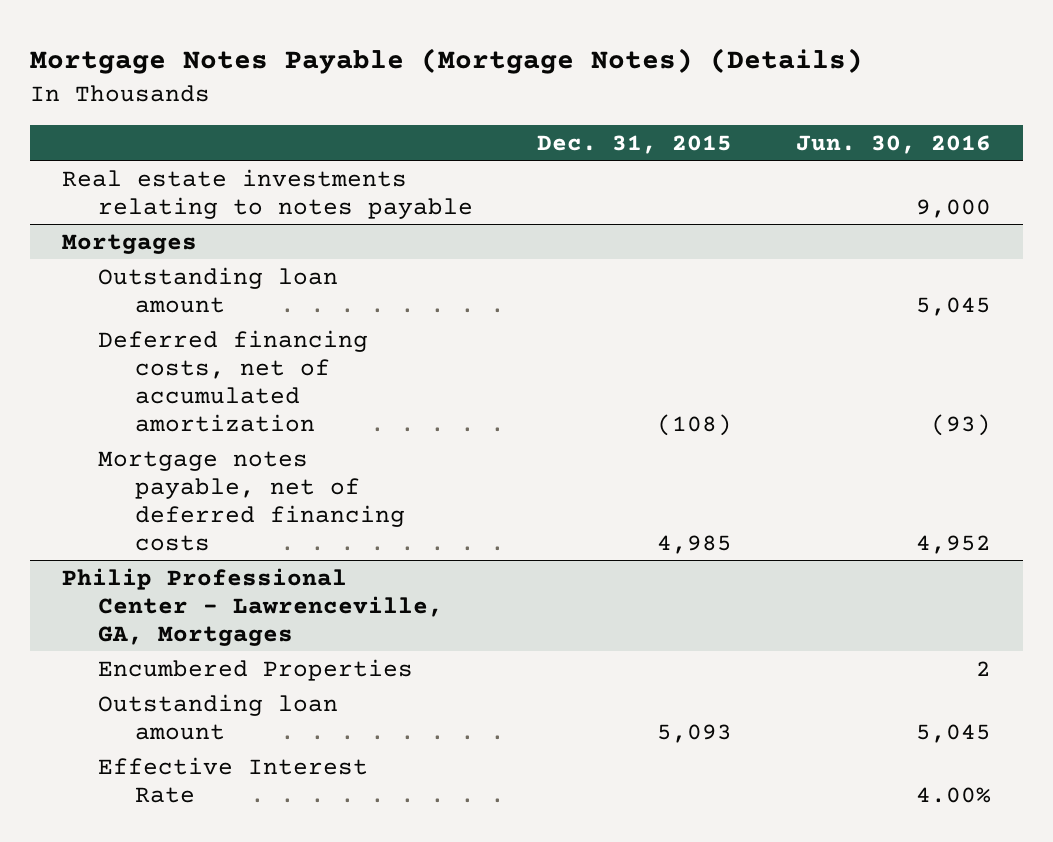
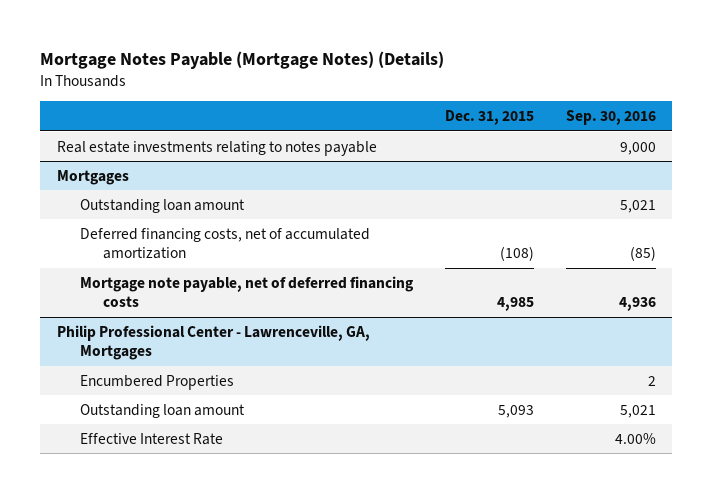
- | Dec. 31, 2015 | Jun. 30, 2016
+ | Dec. 31, 2015 | Sep. 30, 2016
@ Mortgages
- Mortgage notes payable, net of deferred financing costs | 4,985 | 4,952
+ Mortgage note payable, net of deferred financing costs | 4,985 | 4,936

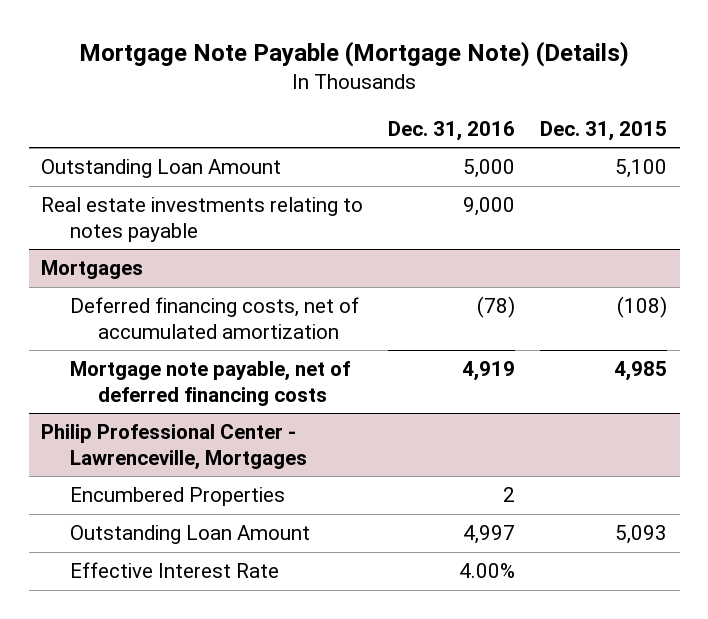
- Mortgage Notes Payable (Mortgage Notes) (Details)
+ Mortgage Note Payable (Mortgage Note) (Details)
- | Dec. 31, 2015 | Sep. 30, 2016
+ | Dec. 31, 2016 | Dec. 31, 2015
+ Outstanding Loan Amount | 5,000 | 5,100
@ Mortgages
- Outstanding loan amount | | 5,021
- Philip Professional Center - Lawrenceville, GA, Mortgages
+ Philip Professional Center - Lawrenceville, Mortgages
- Outstanding loan amount | 5,093 | 5,021
+ Outstanding Loan Amount | 4,997 | 5,093

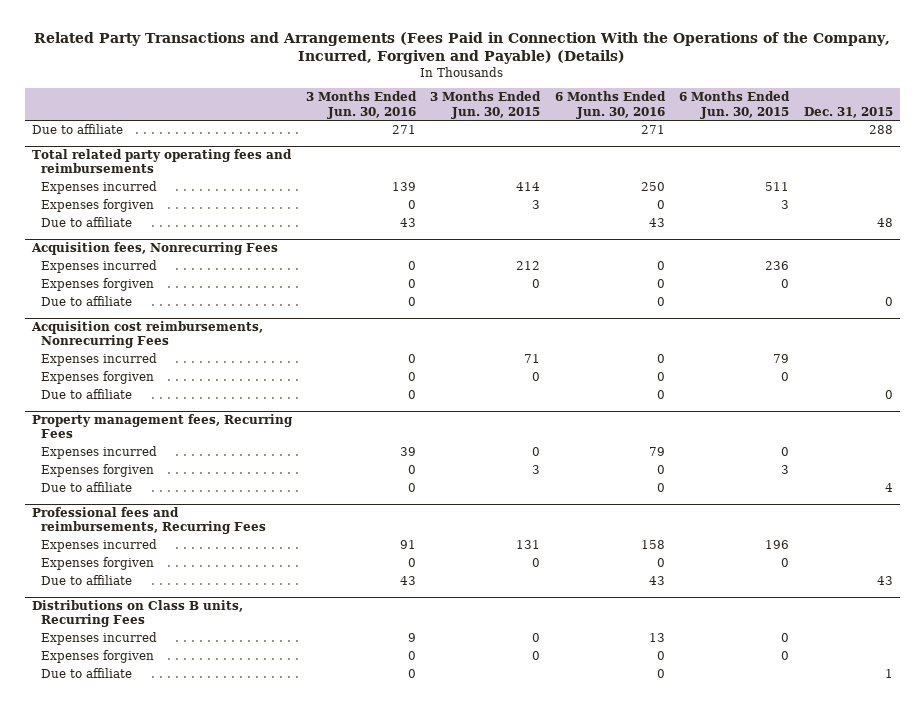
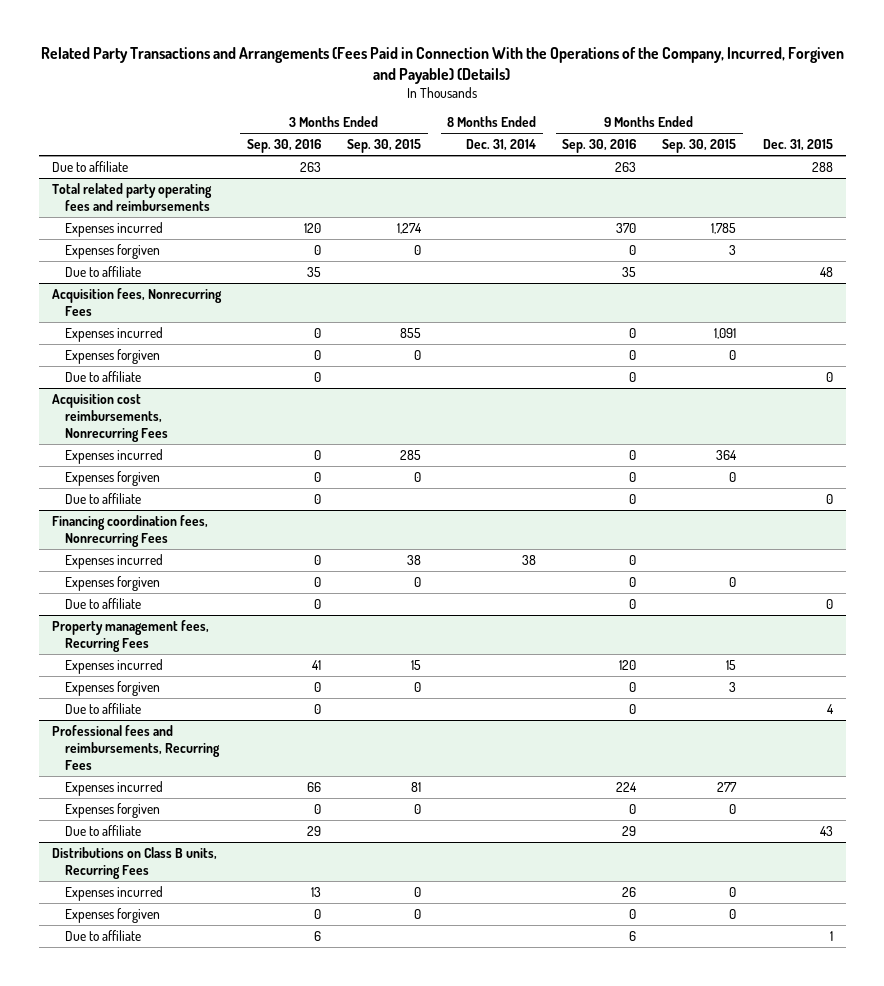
- | 3 Months Ended Jun. 30, 2016 | 3 Months Ended Jun. 30, 2015 | 6 Months Ended Jun. 30, 2016 | 6 Months Ended Jun. 30, 2015 | Dec. 31, 2015
+ | 3 Months Ended Sep. 30, 2016 | 3 Months Ended Sep. 30, 2015 | 8 Months Ended Dec. 31, 2014 | 9 Months Ended Sep. 30, 2016 | 9 Months Ended Sep. 30, 2015 | Dec. 31, 2015
+ Financing coordination fees, Nonrecurring Fees
+ Expenses incurred | 0 | 38 | 38 | 0 | |
+ Expenses forgiven | 0 | 0 | | 0 | 0 |
+ Due to affiliate | 0 | | | 0 | | 0

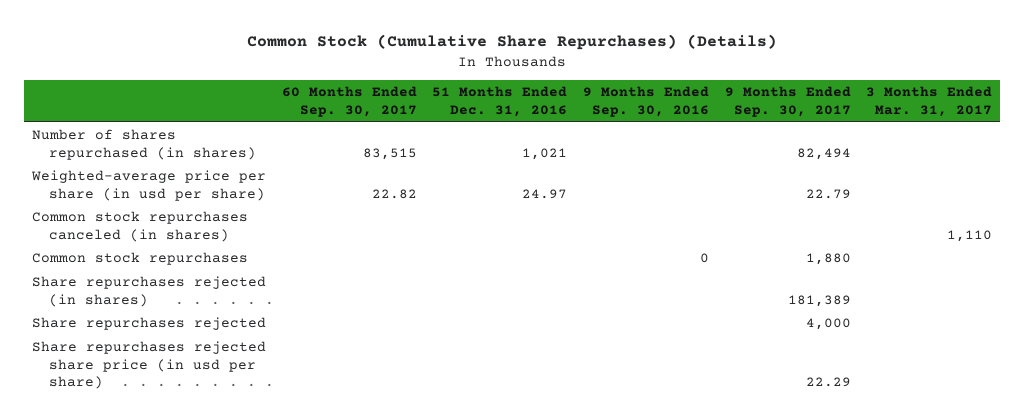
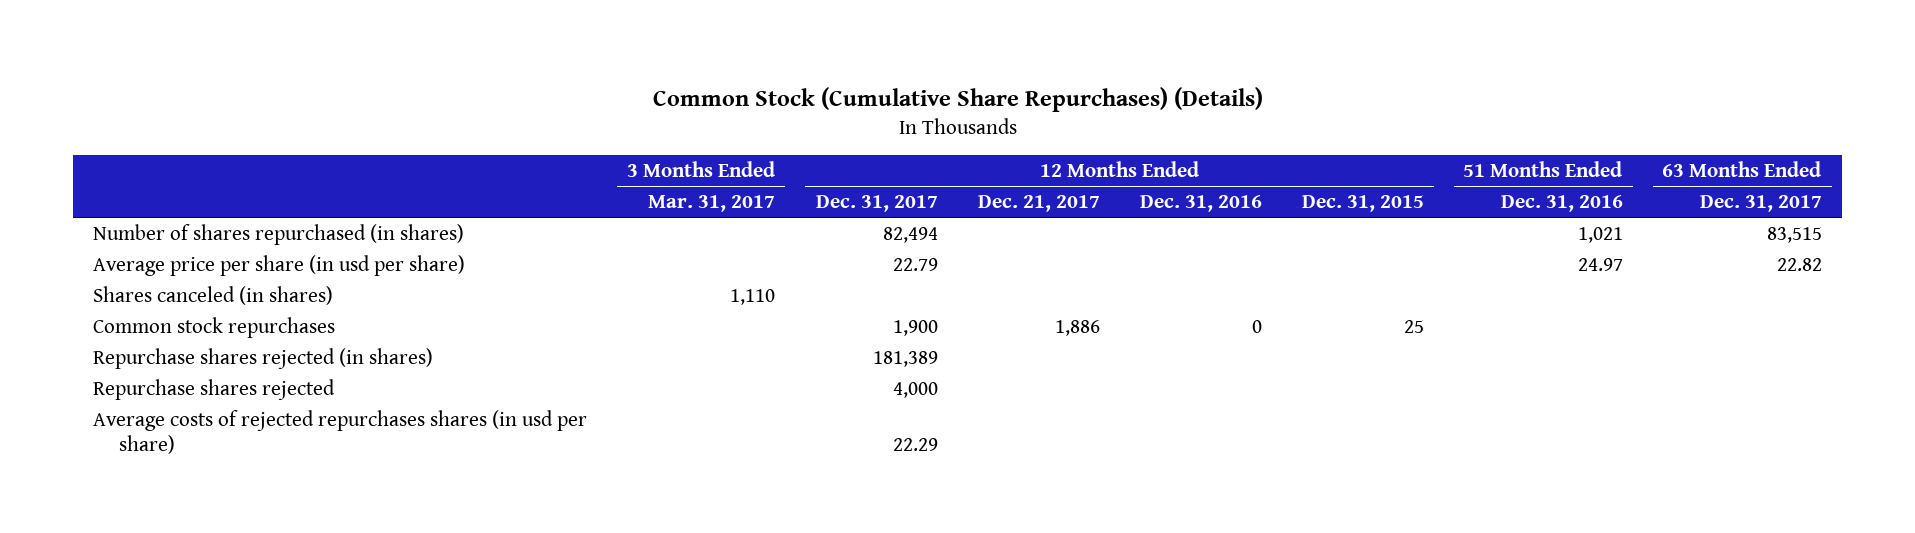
- | 60 Months Ended Sep. 30, 2017 | 51 Months Ended Dec. 31, 2016 | 9 Months Ended Sep. 30, 2016 | 9 Months Ended Sep. 30, 2017 | 3 Months Ended Mar. 31, 2017
+ | 3 Months Ended Mar. 31, 2017 | 12 Months Ended Dec. 31, 2017 | 12 Months Ended Dec. 21, 2017 | 12 Months Ended Dec. 31, 2016 | 12 Months Ended Dec. 31, 2015 | 51 Months Ended Dec. 31, 2016 | 63 Months Ended Dec. 31, 2017
- Weighted-average price per share (in usd per share) | 22.82 | 24.97 | | 22.79 |
- Common stock repurchases canceled (in shares) | | | | | 1,110
+ Average price per share (in usd per share) | | 22.79 | | | | 24.97 | 22.82
+ Shares canceled (in shares) | 1,110 | | | | | |
- Share repurchases rejected (in shares) | | | | 181,389 |
- Share repurchases rejected | | | | 4,000 |
- Share repurchases rejected share price (in usd per share) | | | | 22.29 |
+ Repurchase shares rejected (in shares) | | 181,389 | | | | |
+ Repurchase shares rejected | | 4,000 | | | | |
+ Average costs of rejected repurchases shares (in usd per share) | | 22.29 | | | | |

